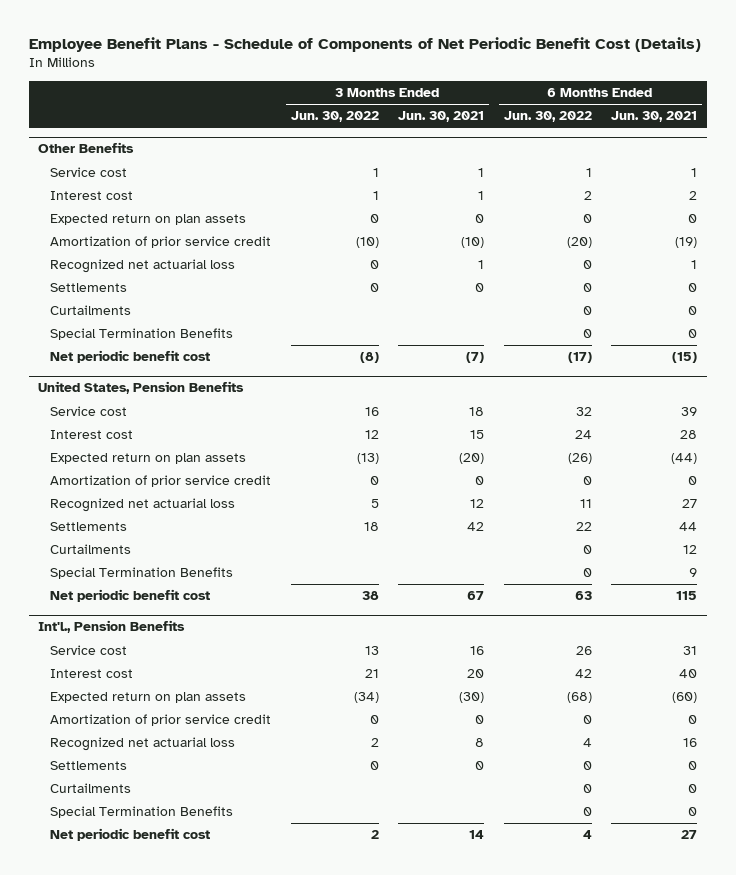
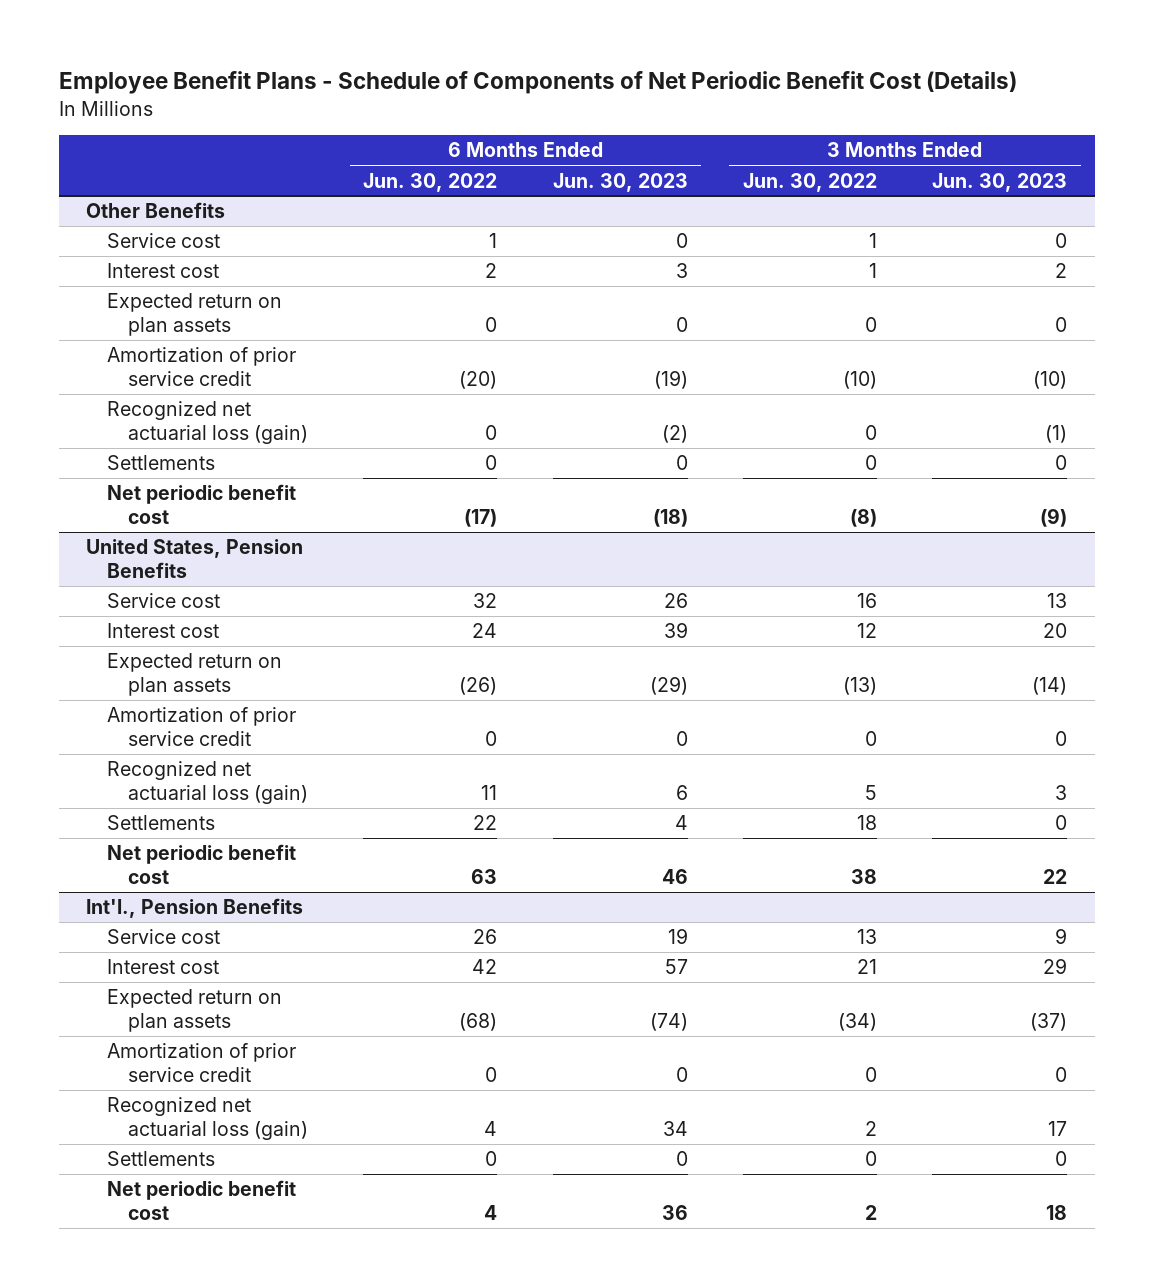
- | 3 Months Ended Jun. 30, 2022 | 3 Months Ended Jun. 30, 2021 | 6 Months Ended Jun. 30, 2022 | 6 Months Ended Jun. 30, 2021
+ | 6 Months Ended Jun. 30, 2022 | 6 Months Ended Jun. 30, 2023 | 3 Months Ended Jun. 30, 2022 | 3 Months Ended Jun. 30, 2023
@ Other Benefits
- Recognized net actuarial loss | 0 | 1 | 0 | 1
+ Recognized net actuarial loss (gain) | 0 | (2) | 0 | (1)
- Curtailments | | | 0 | 0
- Special Termination Benefits | | | 0 | 0
@ United States, Pension Benefits
- Recognized net actuarial loss | 5 | 12 | 11 | 27
+ Recognized net actuarial loss (gain) | 11 | 6 | 5 | 3
- Curtailments | | | 0 | 12
- Special Termination Benefits | | | 0 | 9
@ Int'l., Pension Benefits
- Recognized net actuarial loss | 2 | 8 | 4 | 16
+ Recognized net actuarial loss (gain) | 4 | 34 | 2 | 17
- Curtailments | | | 0 | 0
- Special Termination Benefits | | | 0 | 0

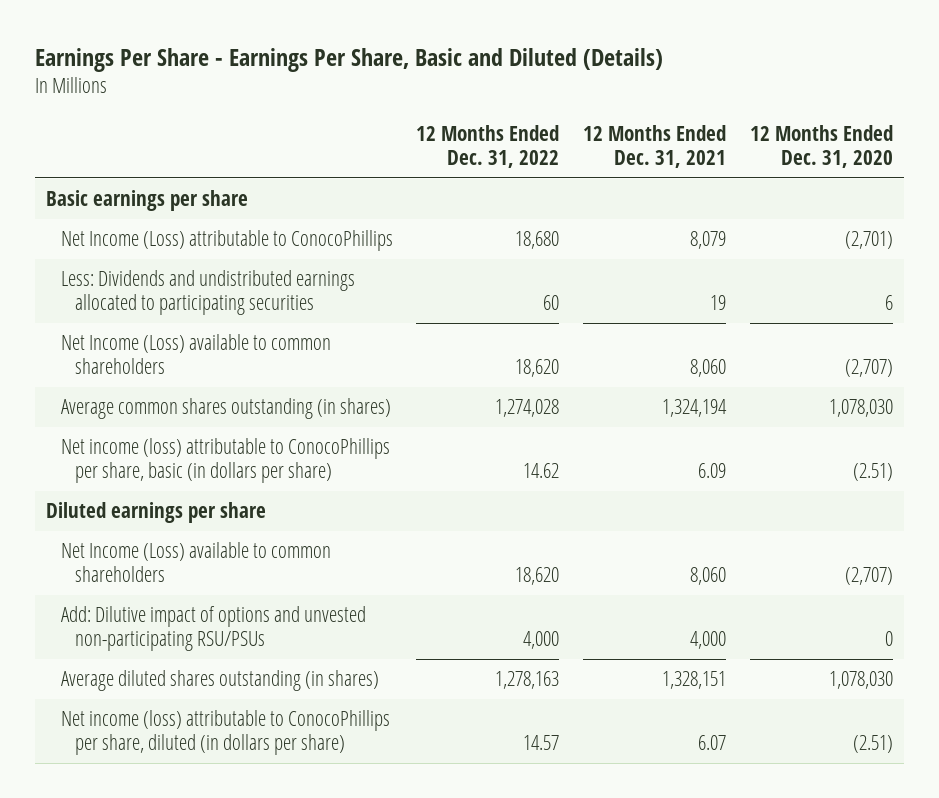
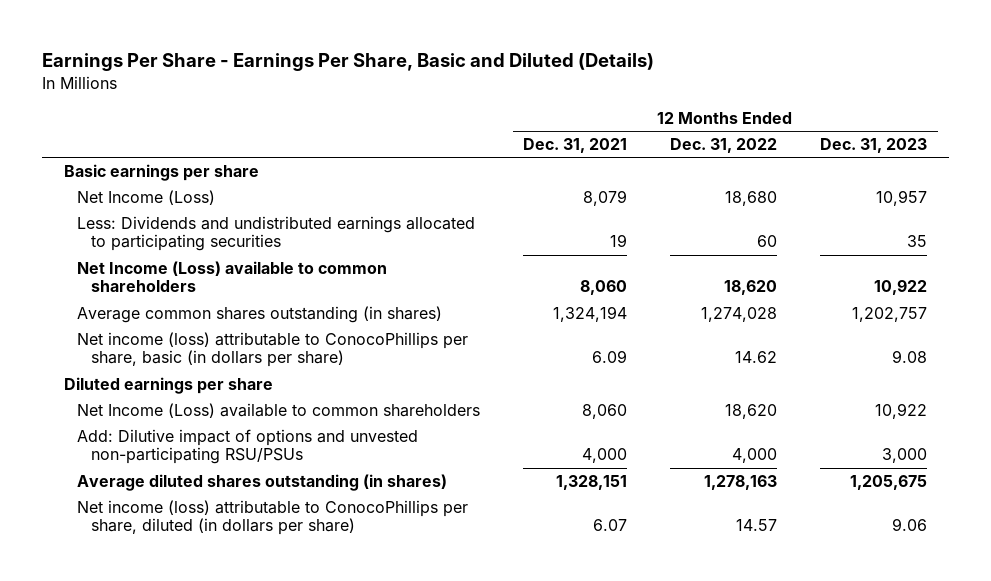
- | 12 Months Ended Dec. 31, 2022 | 12 Months Ended Dec. 31, 2021 | 12 Months Ended Dec. 31, 2020
+ | 12 Months Ended Dec. 31, 2021 | 12 Months Ended Dec. 31, 2022 | 12 Months Ended Dec. 31, 2023
- Net Income (Loss) attributable to ConocoPhillips | 18,680 | 8,079 | (2,701)
+ Net Income (Loss) | 8,079 | 18,680 | 10,957

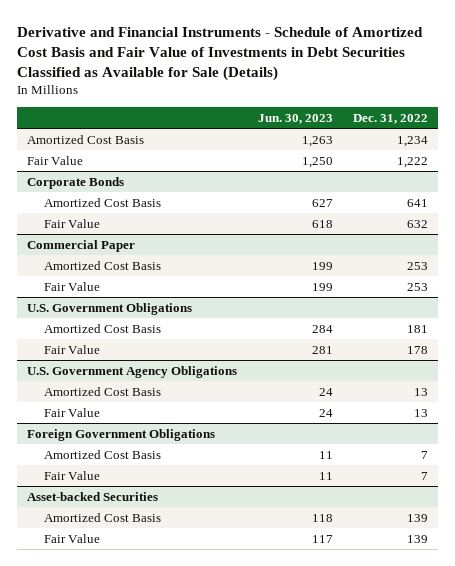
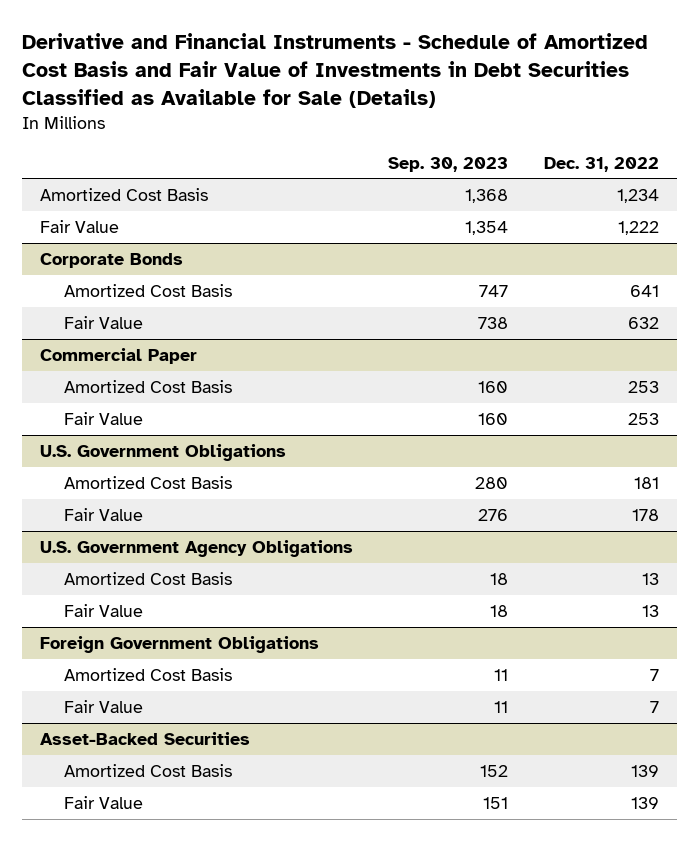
- | Jun. 30, 2023 | Dec. 31, 2022
+ | Sep. 30, 2023 | Dec. 31, 2022
- Asset-backed Securities
+ Asset-Backed Securities

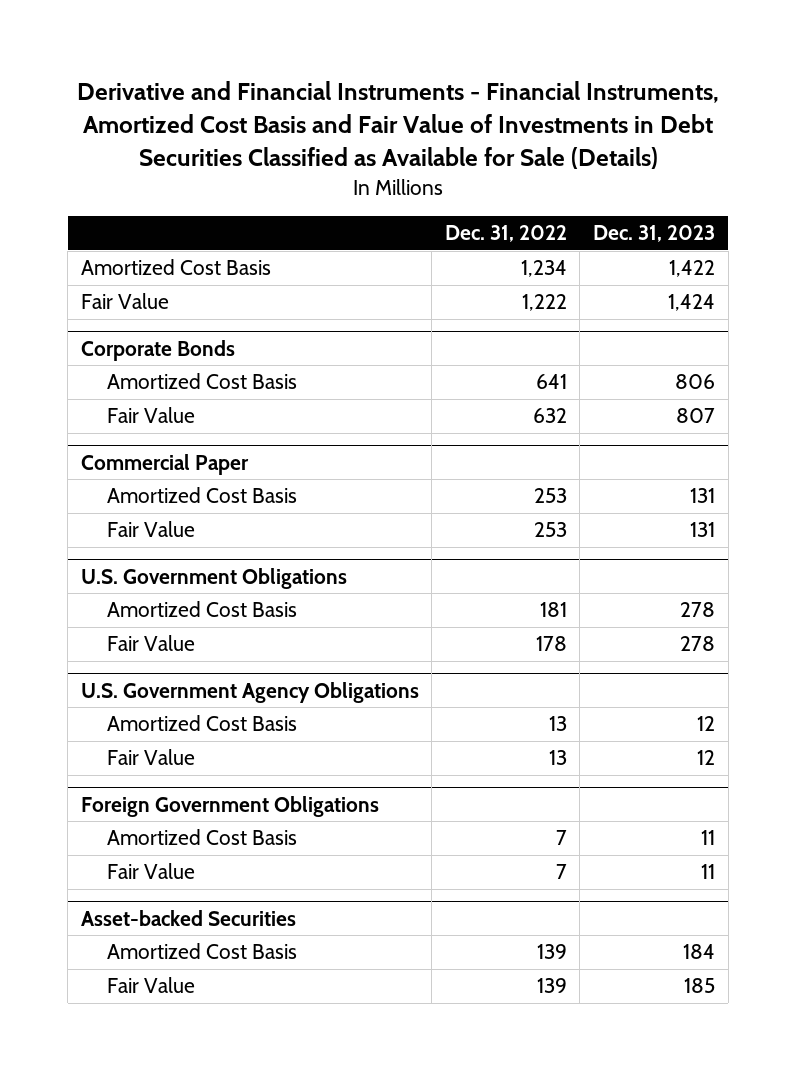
- Derivative and Financial Instruments - Schedule of Amortized Cost Basis and Fair Value of Investments in Debt Securities Classified as Available for Sale (Details)
+ Derivative and Financial Instruments - Financial Instruments, Amortized Cost Basis and Fair Value of Investments in Debt Securities Classified as Available for Sale (Details)
- | Sep. 30, 2023 | Dec. 31, 2022
+ | Dec. 31, 2022 | Dec. 31, 2023
- Asset-Backed Securities
+ Asset-backed Securities

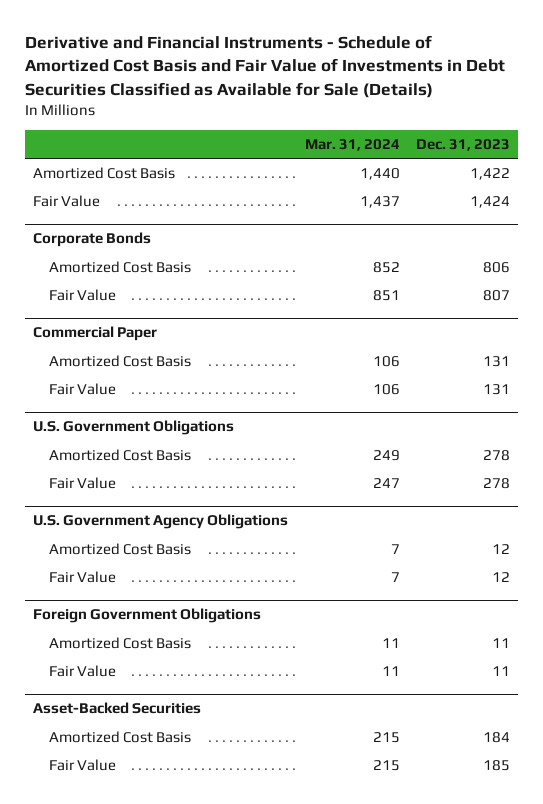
- Derivative and Financial Instruments - Financial Instruments, Amortized Cost Basis and Fair Value of Investments in Debt Securities Classified as Available for Sale (Details)
+ Derivative and Financial Instruments - Schedule of Amortized Cost Basis and Fair Value of Investments in Debt Securities Classified as Available for Sale (Details)
- | Dec. 31, 2022 | Dec. 31, 2023
+ | Mar. 31, 2024 | Dec. 31, 2023
- Asset-backed Securities
+ Asset-Backed Securities

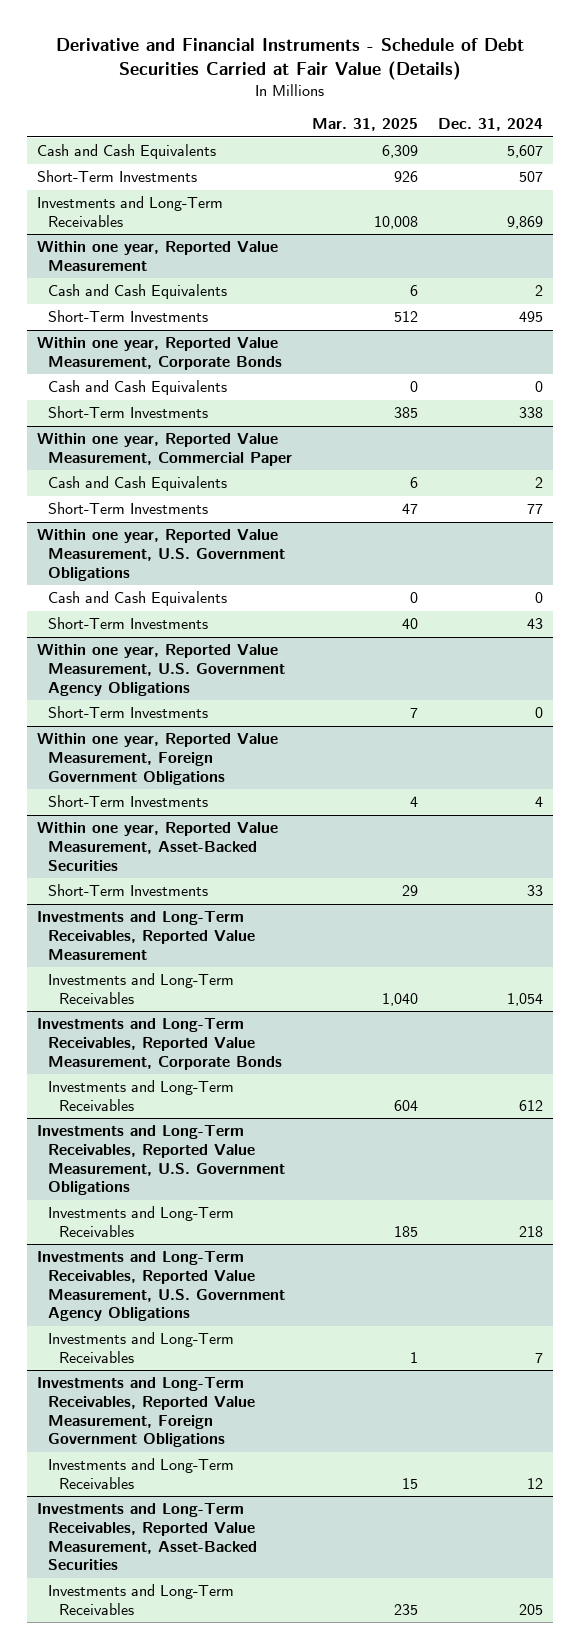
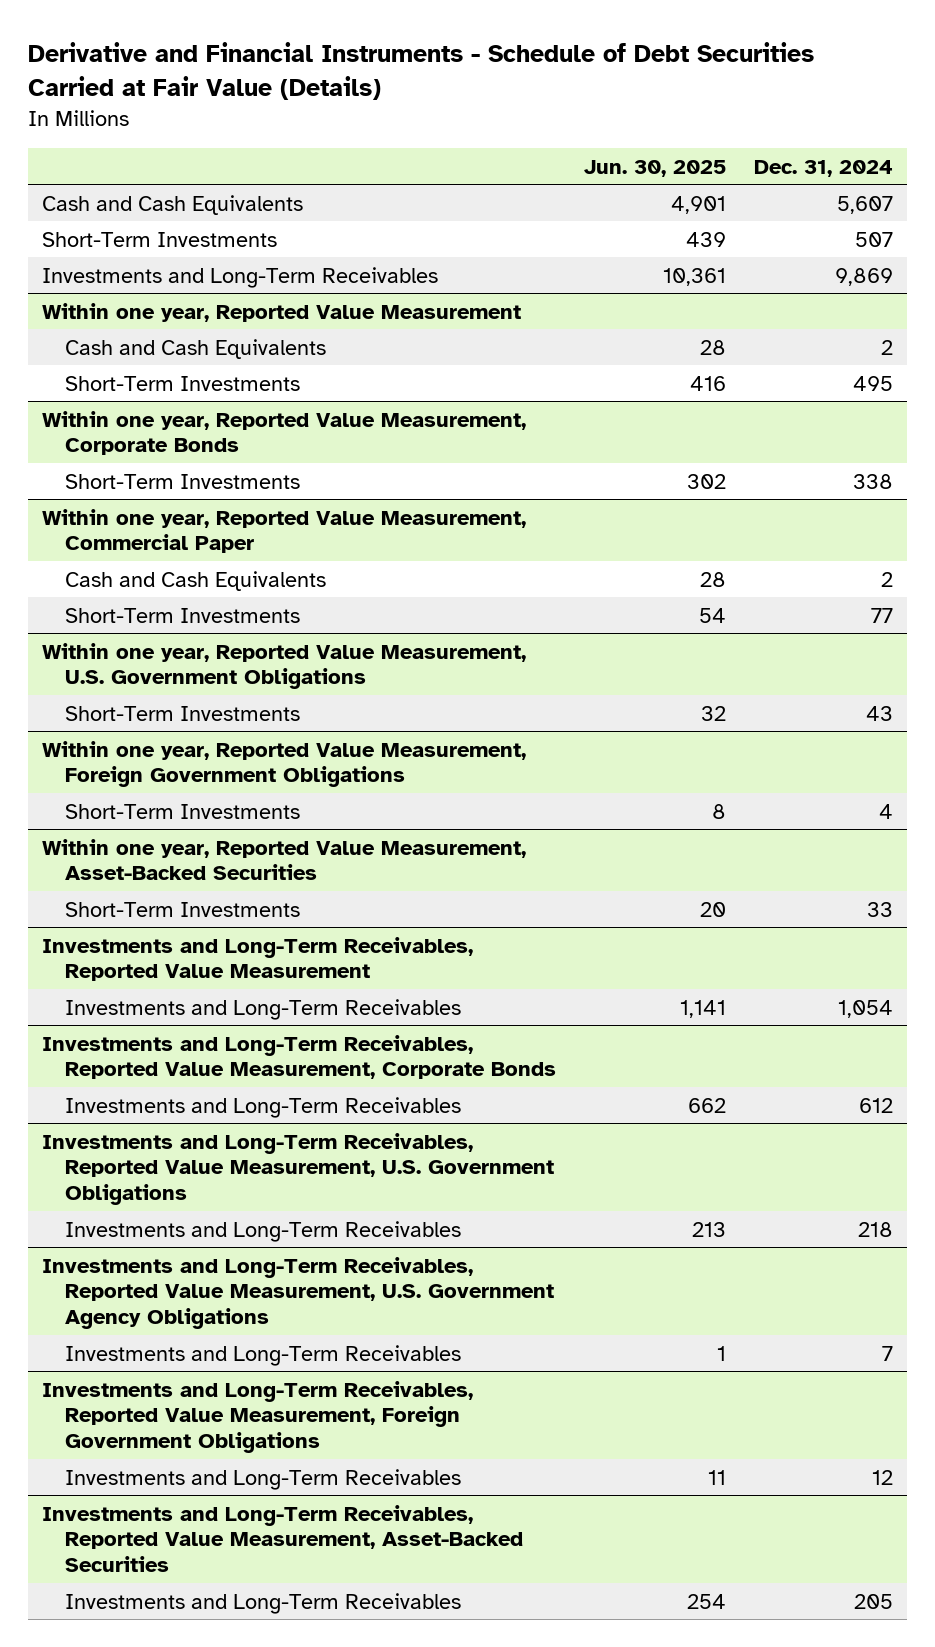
- | Mar. 31, 2025 | Dec. 31, 2024
+ | Jun. 30, 2025 | Dec. 31, 2024
@ Within one year, Reported Value Measurement, Corporate Bonds
- Cash and Cash Equivalents | 0 | 0
@ Within one year, Reported Value Measurement, U.S. Government Obligations
- Cash and Cash Equivalents | 0 | 0
- Within one year, Reported Value Measurement, U.S. Government Agency Obligations
- Short-Term Investments | 7 | 0

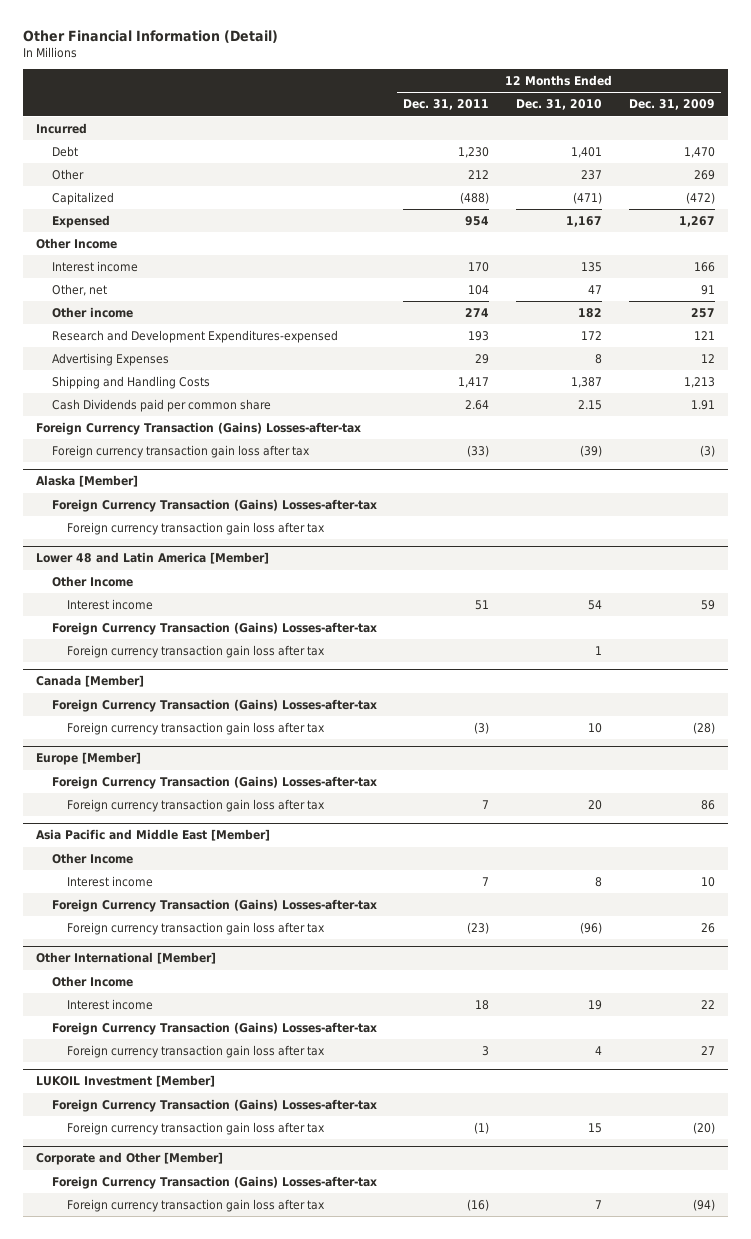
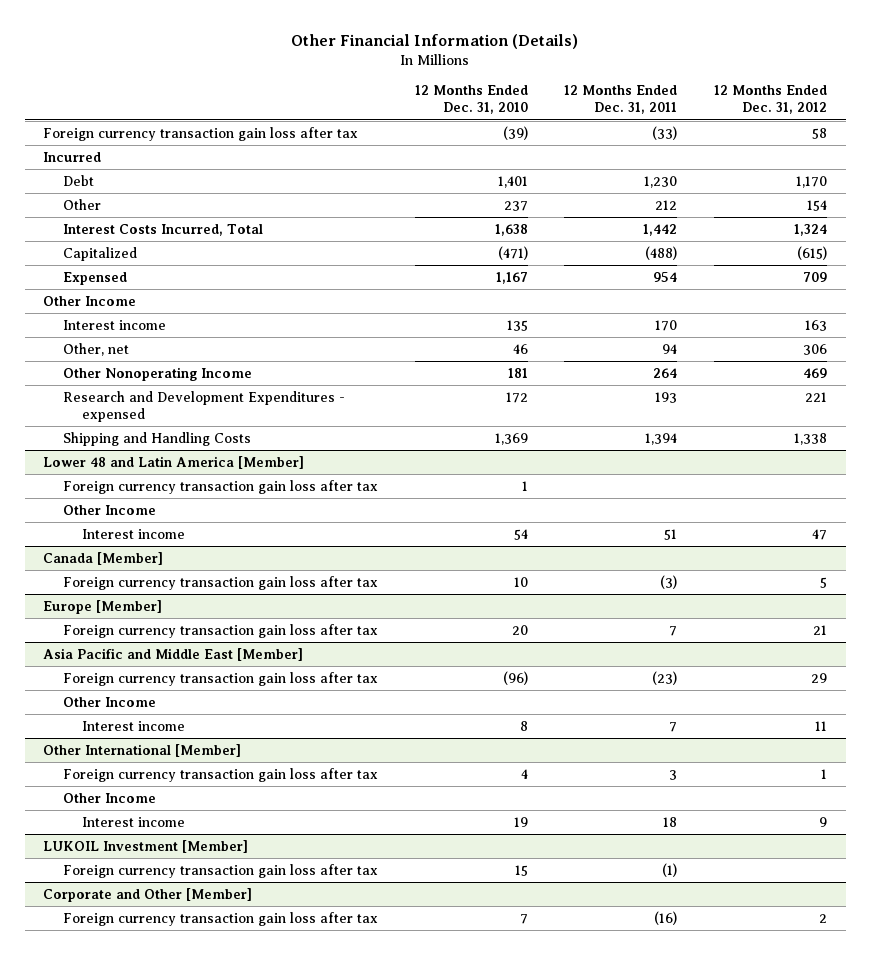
- Other Financial Information (Detail)
+ Other Financial Information (Details)
- | 12 Months Ended Dec. 31, 2011 | 12 Months Ended Dec. 31, 2010 | 12 Months Ended Dec. 31, 2009
+ | 12 Months Ended Dec. 31, 2010 | 12 Months Ended Dec. 31, 2011 | 12 Months Ended Dec. 31, 2012
moved up: Foreign currency transaction gain loss after tax | (39) | (33) | 58
+ Interest Costs Incurred, Total | 1,638 | 1,442 | 1,324
- Other, net | 104 | 47 | 91
- Other income | 274 | 182 | 257
- Research and Development Expenditures-expensed | 193 | 172 | 121
- Advertising Expenses | 29 | 8 | 12
- Shipping and Handling Costs | 1,417 | 1,387 | 1,213
- Cash Dividends paid per common share | 2.64 | 2.15 | 1.91
- Foreign Currency Transaction (Gains) Losses-after-tax
- Alaska [Member]
- Foreign Currency Transaction (Gains) Losses-after-tax
- Foreign currency transaction gain loss after tax
+ Other, net | 46 | 94 | 306
+ Other Nonoperating Income | 181 | 264 | 469
+ Research and Development Expenditures - expensed | 172 | 193 | 221
+ Shipping and Handling Costs | 1,369 | 1,394 | 1,338
@ Lower 48 and Latin America [Member]
moved up: Foreign currency transaction gain loss after tax | 1 | |
- Foreign Currency Transaction (Gains) Losses-after-tax
@ Canada [Member]
- Foreign Currency Transaction (Gains) Losses-after-tax
@ Europe [Member]
- Foreign Currency Transaction (Gains) Losses-after-tax
@ Asia Pacific and Middle East [Member]
moved up: Foreign currency transaction gain loss after tax | (96) | (23) | 29
- Foreign Currency Transaction (Gains) Losses-after-tax
@ Other International [Member]
moved up: Foreign currency transaction gain loss after tax | 4 | 3 | 1
- Foreign Currency Transaction (Gains) Losses-after-tax
@ LUKOIL Investment [Member]
- Foreign Currency Transaction (Gains) Losses-after-tax
@ Corporate and Other [Member]
- Foreign Currency Transaction (Gains) Losses-after-tax

